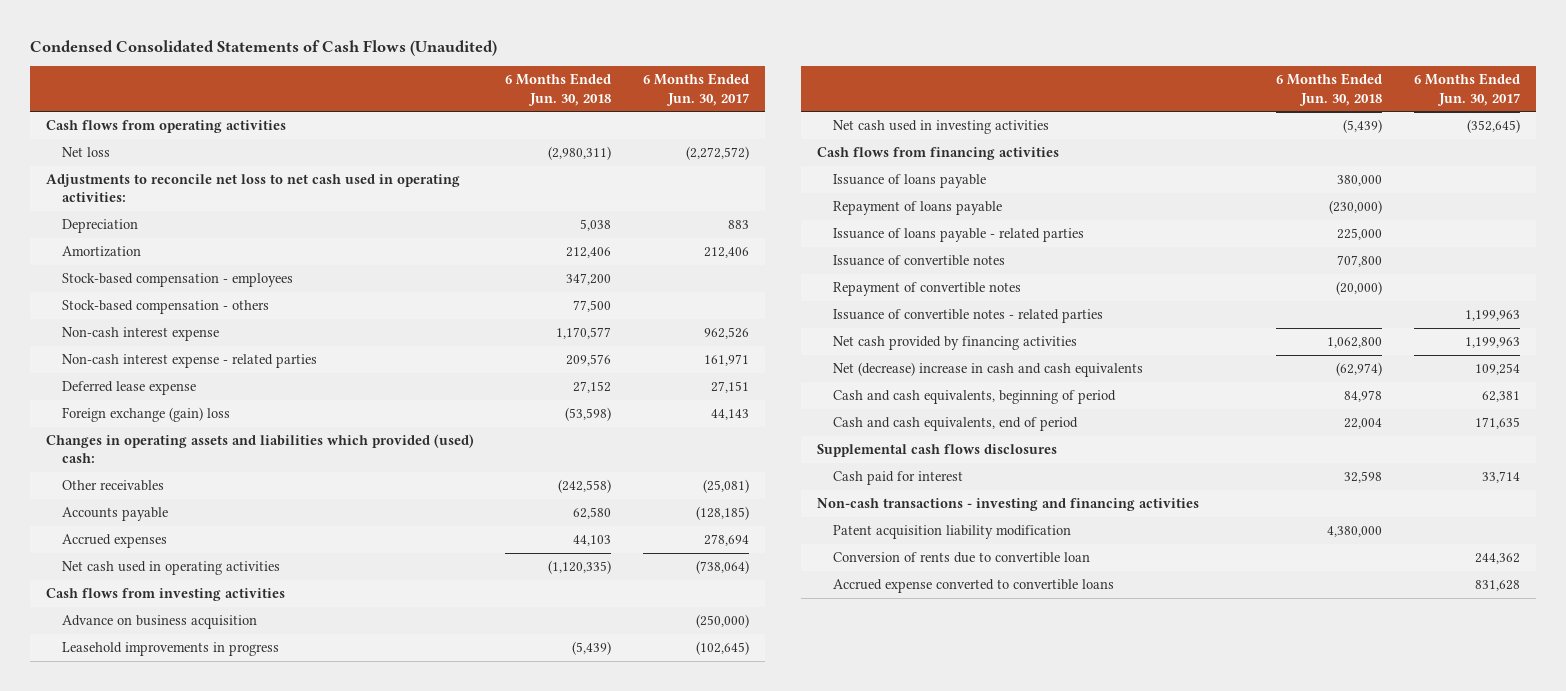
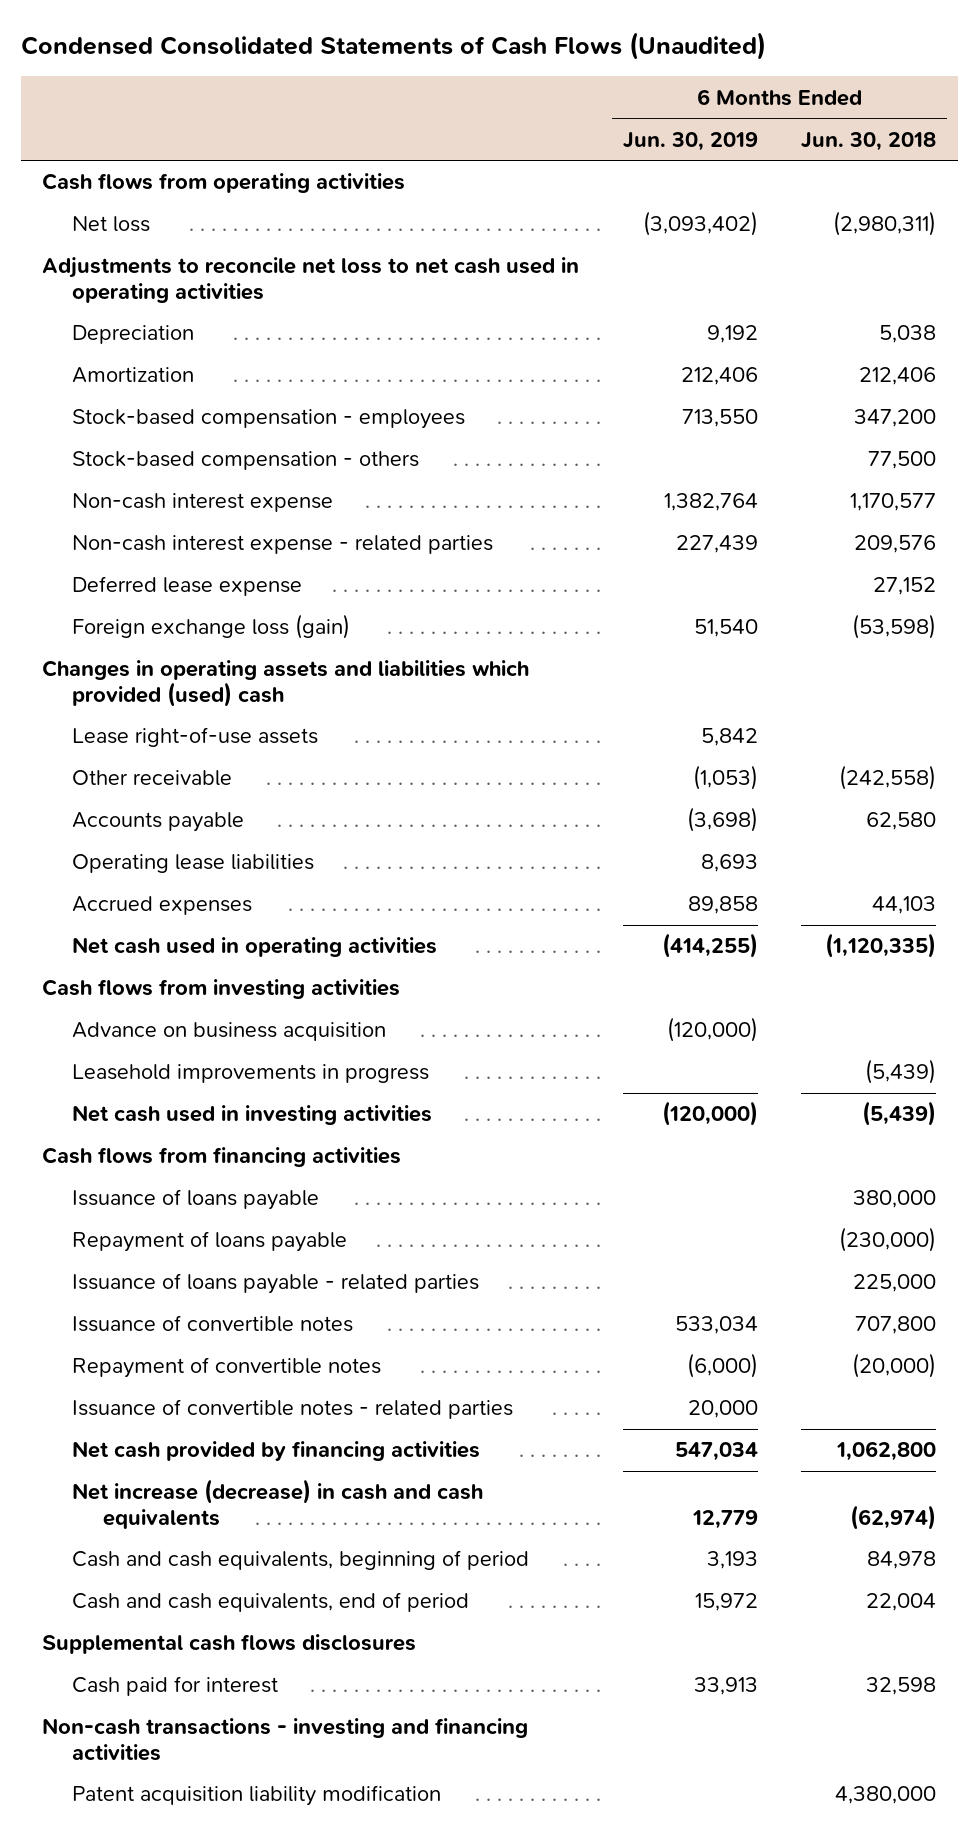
- | 6 Months Ended Jun. 30, 2018 | 6 Months Ended Jun. 30, 2017
+ | 6 Months Ended Jun. 30, 2019 | 6 Months Ended Jun. 30, 2018
- Adjustments to reconcile net loss to net cash used in operating activities:
+ Adjustments to reconcile net loss to net cash used in operating activities
- Foreign exchange (gain) loss | (53,598) | 44,143
- Changes in operating assets and liabilities which provided (used) cash:
- Other receivables | (242,558) | (25,081)
+ Foreign exchange loss (gain) | 51,540 | (53,598)
+ Changes in operating assets and liabilities which provided (used) cash
+ Lease right-of-use assets | 5,842 |
+ Other receivable | (1,053) | (242,558)
+ Operating lease liabilities | 8,693 |
- Net (decrease) increase in cash and cash equivalents | (62,974) | 109,254
+ Net increase (decrease) in cash and cash equivalents | 12,779 | (62,974)
- Conversion of rents due to convertible loan | | 244,362
- Accrued expense converted to convertible loans | | 831,628

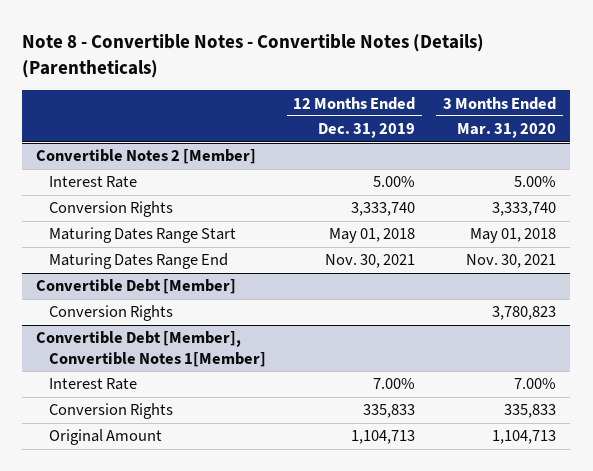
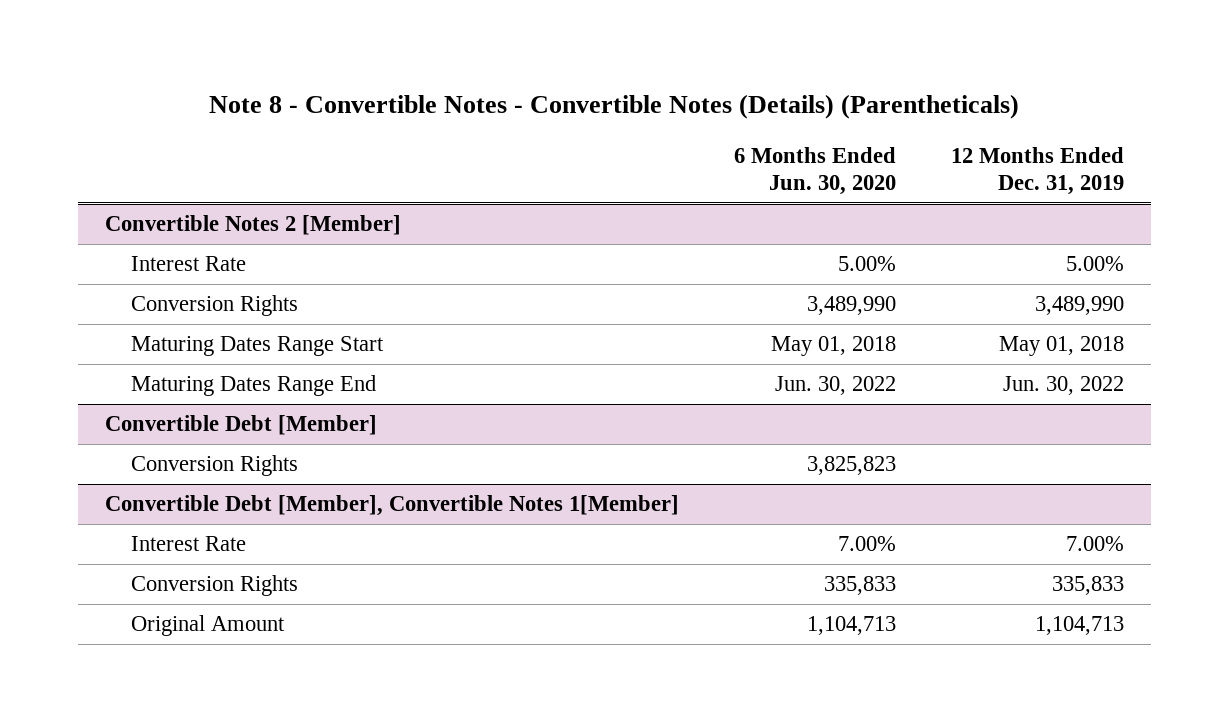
- | 12 Months Ended Dec. 31, 2019 | 3 Months Ended Mar. 31, 2020
+ | 6 Months Ended Jun. 30, 2020 | 12 Months Ended Dec. 31, 2019
@ Convertible Notes 2 [Member]
- Conversion Rights | 3,333,740 | 3,333,740
+ Conversion Rights | 3,489,990 | 3,489,990
- Maturing Dates Range End | Nov. 30, 2021 | Nov. 30, 2021
+ Maturing Dates Range End | Jun. 30, 2022 | Jun. 30, 2022

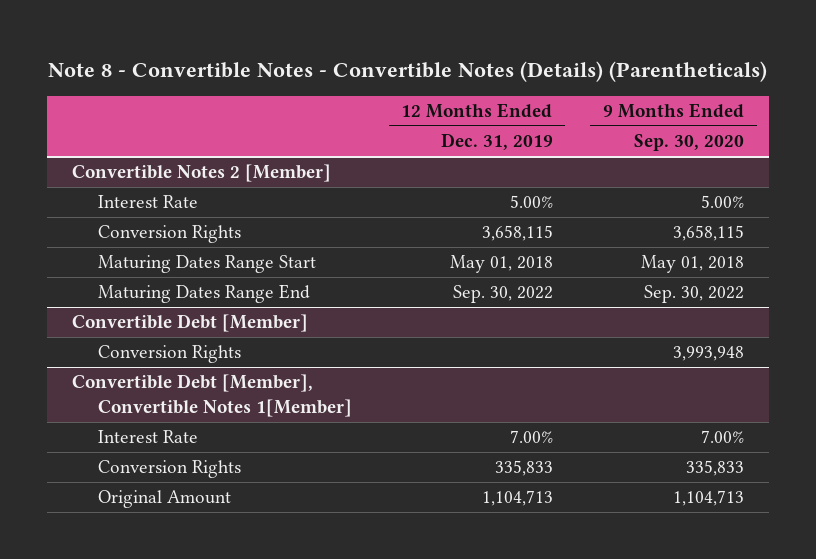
- | 6 Months Ended Jun. 30, 2020 | 12 Months Ended Dec. 31, 2019
+ | 12 Months Ended Dec. 31, 2019 | 9 Months Ended Sep. 30, 2020
@ Convertible Notes 2 [Member]
- Conversion Rights | 3,489,990 | 3,489,990
+ Conversion Rights | 3,658,115 | 3,658,115
- Maturing Dates Range End | Jun. 30, 2022 | Jun. 30, 2022
+ Maturing Dates Range End | Sep. 30, 2022 | Sep. 30, 2022

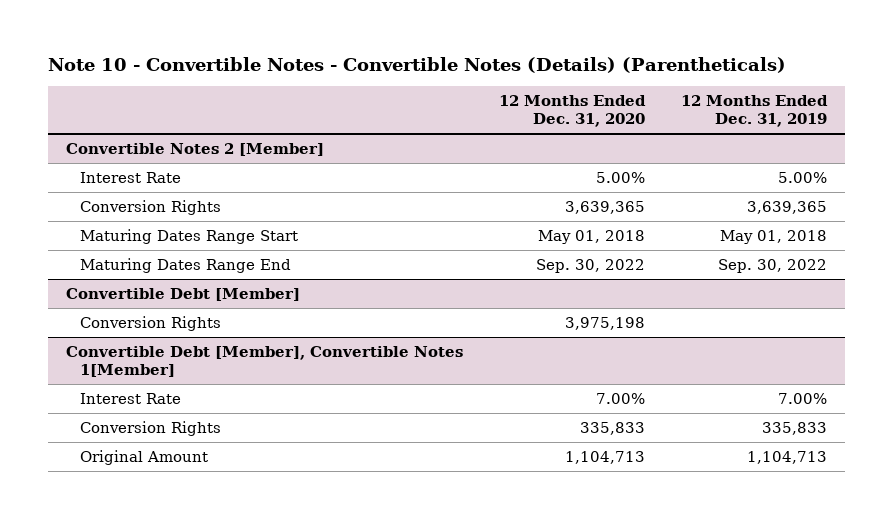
- Note 8 - Convertible Notes - Convertible Notes (Details) (Parentheticals)
+ Note 10 - Convertible Notes - Convertible Notes (Details) (Parentheticals)
- | 12 Months Ended Dec. 31, 2019 | 9 Months Ended Sep. 30, 2020
+ | 12 Months Ended Dec. 31, 2020 | 12 Months Ended Dec. 31, 2019
@ Convertible Notes 2 [Member]
- Conversion Rights | 3,658,115 | 3,658,115
+ Conversion Rights | 3,639,365 | 3,639,365

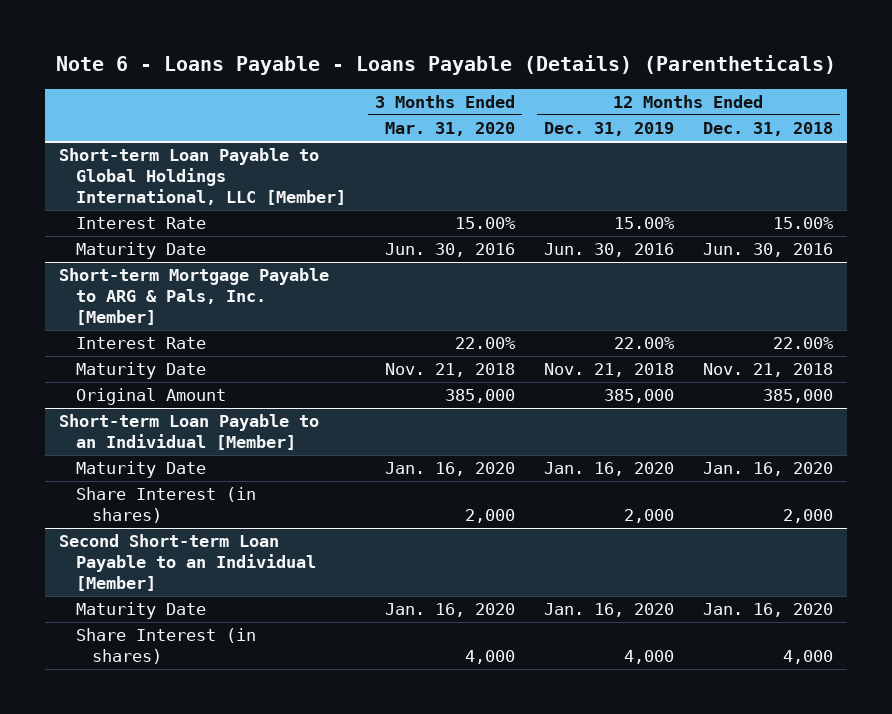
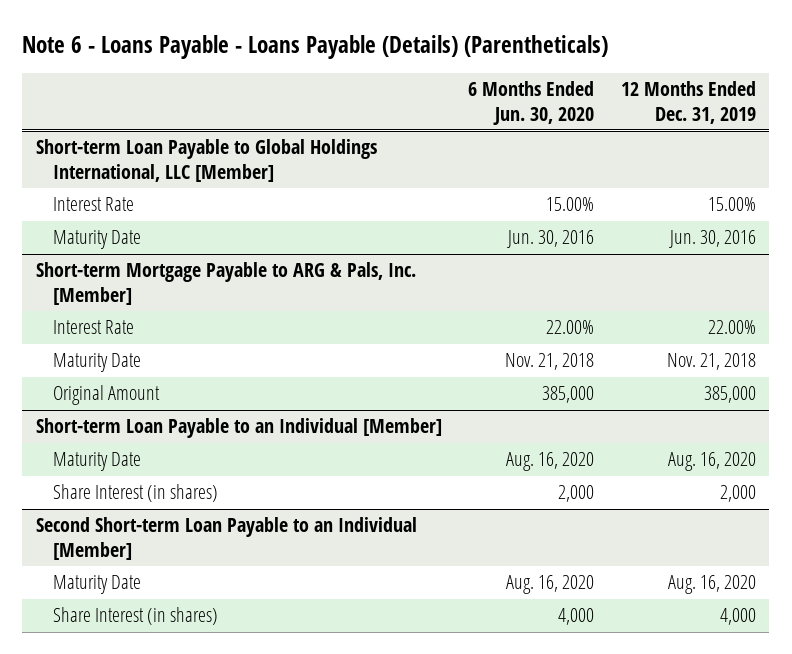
- | 3 Months Ended Mar. 31, 2020 | 12 Months Ended Dec. 31, 2019 | 12 Months Ended Dec. 31, 2018
+ | 6 Months Ended Jun. 30, 2020 | 12 Months Ended Dec. 31, 2019
@ Short-term Loan Payable to an Individual [Member]
- Maturity Date | Jan. 16, 2020 | Jan. 16, 2020 | Jan. 16, 2020
+ Maturity Date | Aug. 16, 2020 | Aug. 16, 2020
@ Second Short-term Loan Payable to an Individual [Member]
- Maturity Date | Jan. 16, 2020 | Jan. 16, 2020 | Jan. 16, 2020
+ Maturity Date | Aug. 16, 2020 | Aug. 16, 2020

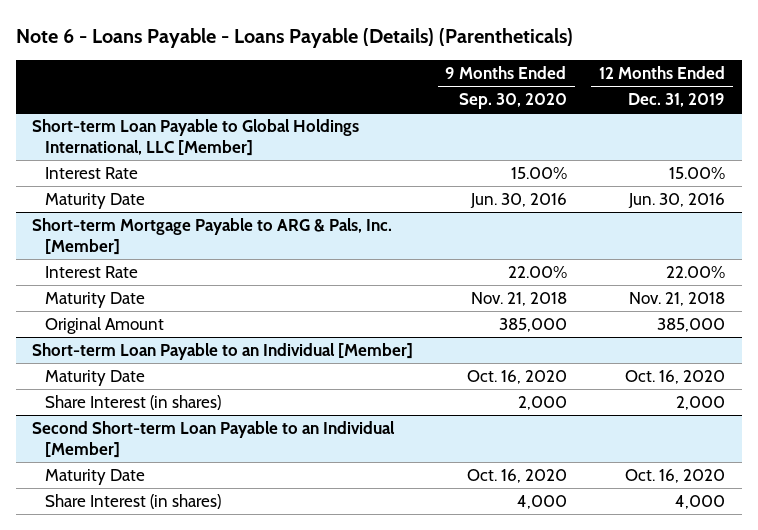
- | 6 Months Ended Jun. 30, 2020 | 12 Months Ended Dec. 31, 2019
+ | 9 Months Ended Sep. 30, 2020 | 12 Months Ended Dec. 31, 2019
@ Short-term Loan Payable to an Individual [Member]
- Maturity Date | Aug. 16, 2020 | Aug. 16, 2020
+ Maturity Date | Oct. 16, 2020 | Oct. 16, 2020
@ Second Short-term Loan Payable to an Individual [Member]
- Maturity Date | Aug. 16, 2020 | Aug. 16, 2020
+ Maturity Date | Oct. 16, 2020 | Oct. 16, 2020

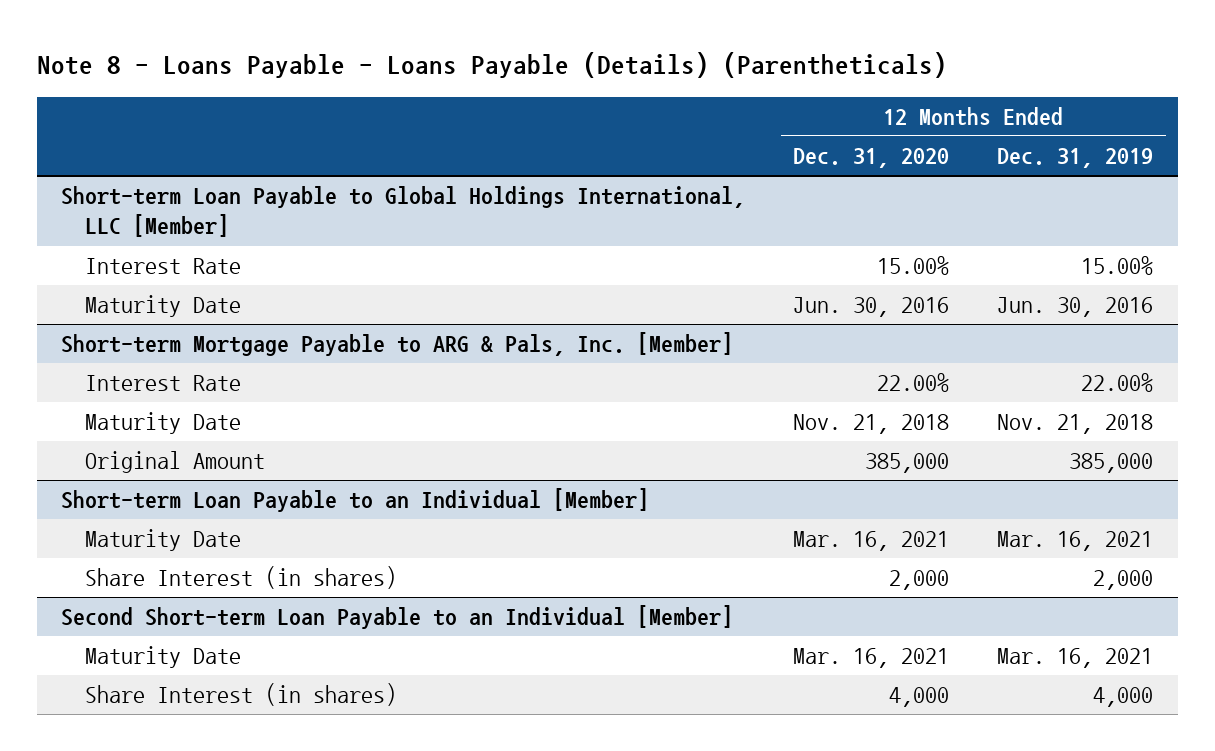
- Note 6 - Loans Payable - Loans Payable (Details) (Parentheticals)
+ Note 8 - Loans Payable - Loans Payable (Details) (Parentheticals)
- | 9 Months Ended Sep. 30, 2020 | 12 Months Ended Dec. 31, 2019
+ | 12 Months Ended Dec. 31, 2020 | 12 Months Ended Dec. 31, 2019
@ Short-term Loan Payable to an Individual [Member]
- Maturity Date | Oct. 16, 2020 | Oct. 16, 2020
+ Maturity Date | Mar. 16, 2021 | Mar. 16, 2021
@ Second Short-term Loan Payable to an Individual [Member]
- Maturity Date | Oct. 16, 2020 | Oct. 16, 2020
+ Maturity Date | Mar. 16, 2021 | Mar. 16, 2021

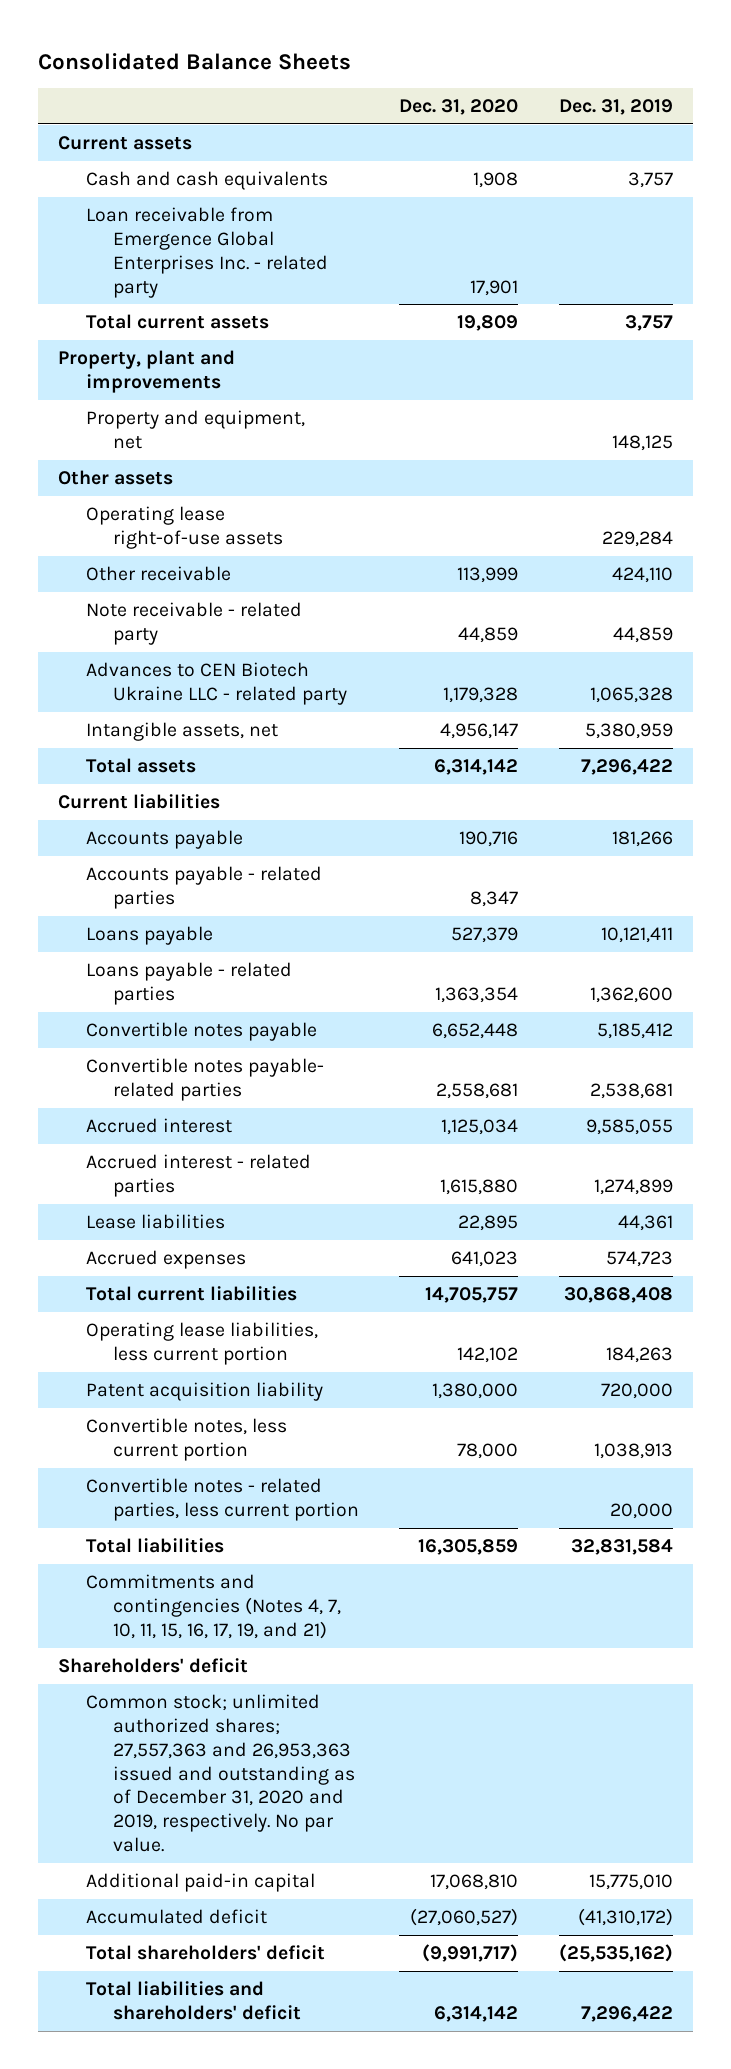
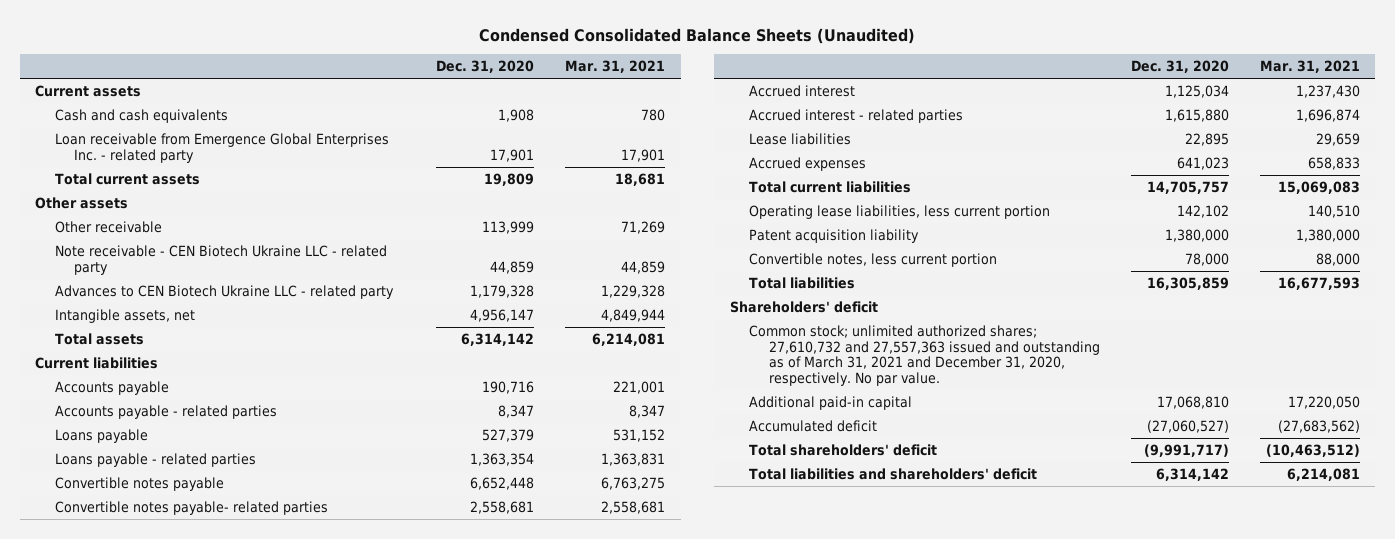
- Consolidated Balance Sheets
+ Condensed Consolidated Balance Sheets (Unaudited)
- | Dec. 31, 2020 | Dec. 31, 2019
+ | Dec. 31, 2020 | Mar. 31, 2021
- Property, plant and improvements
- Property and equipment, net | | 148,125
- Operating lease right-of-use assets | | 229,284
- Note receivable - related party | 44,859 | 44,859
+ Note receivable - CEN Biotech Ukraine LLC - related party | 44,859 | 44,859
- Convertible notes - related parties, less current portion | | 20,000
- Commitments and contingencies (Notes 4, 7, 10, 11, 15, 16, 17, 19, and 21)
- Common stock; unlimited authorized shares; 27,557,363 and 26,953,363 issued and outstanding as of December 31, 2020 and 2019, respectively. No par value.
+ Common stock; unlimited authorized shares; 27,610,732 and 27,557,363 issued and outstanding as of March 31, 2021 and December 31, 2020, respectively. No par value.

